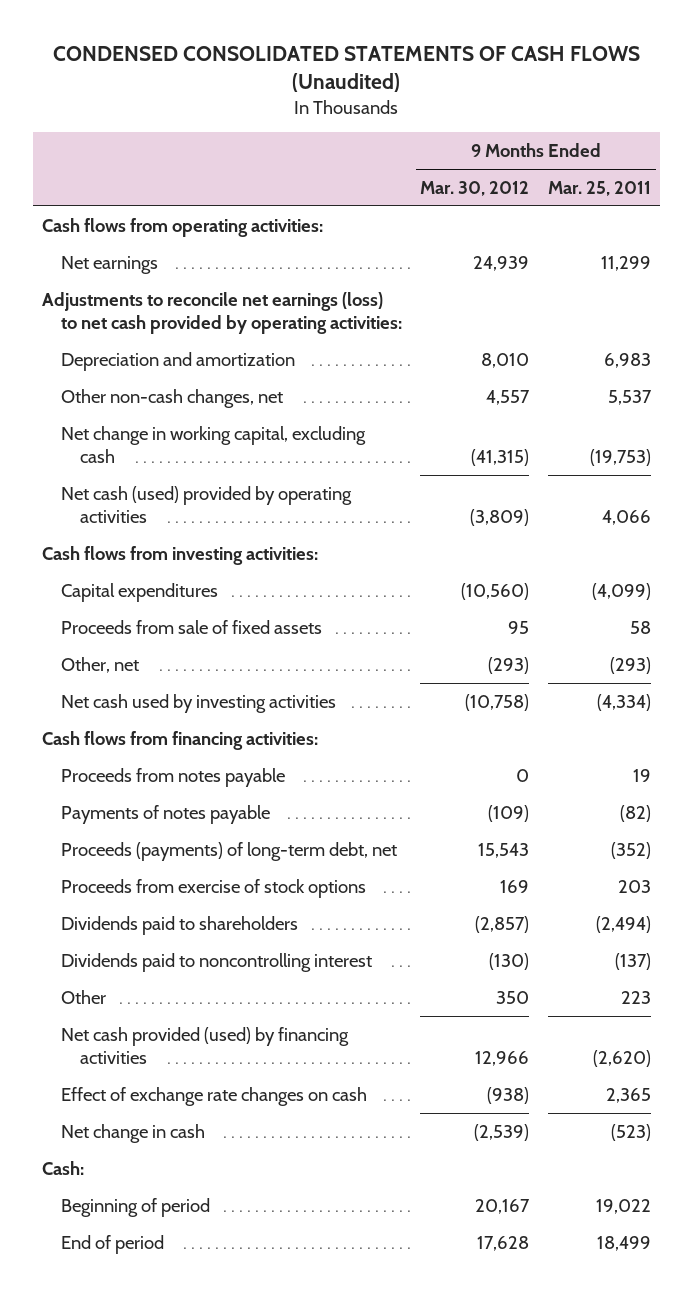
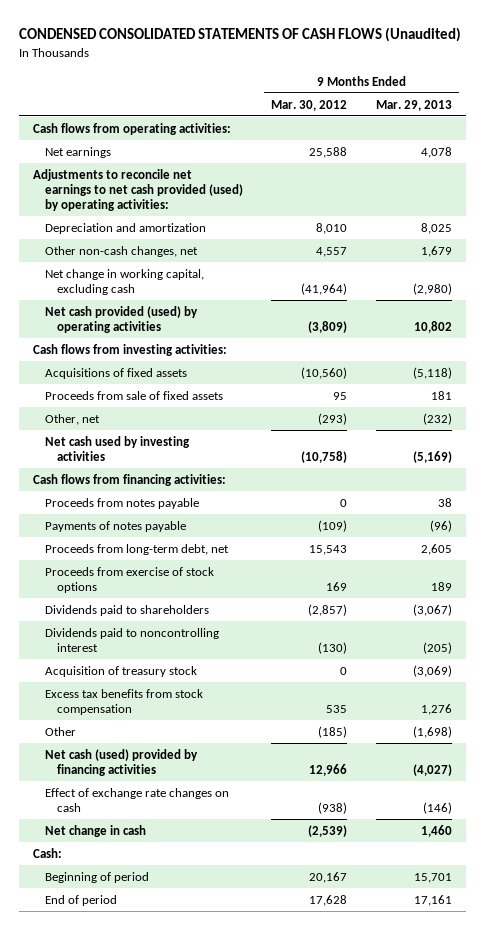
- | 9 Months Ended Mar. 30, 2012 | 9 Months Ended Mar. 25, 2011
+ | 9 Months Ended Mar. 30, 2012 | 9 Months Ended Mar. 29, 2013
- Net earnings | 24,939 | 11,299
- Adjustments to reconcile net earnings (loss) to net cash provided by operating activities:
+ Net earnings | 25,588 | 4,078
+ Adjustments to reconcile net earnings to net cash provided (used) by operating activities:
- Net change in working capital, excluding cash | (41,315) | (19,753)
- Net cash (used) provided by operating activities | (3,809) | 4,066
+ Net change in working capital, excluding cash | (41,964) | (2,980)
+ Net cash provided (used) by operating activities | (3,809) | 10,802
- Capital expenditures | (10,560) | (4,099)
+ Acquisitions of fixed assets | (10,560) | (5,118)
- Proceeds (payments) of long-term debt, net | 15,543 | (352)
+ Proceeds from long-term debt, net | 15,543 | 2,605
- Other | 350 | 223
- Net cash provided (used) by financing activities | 12,966 | (2,620)
+ Acquisition of treasury stock | 0 | (3,069)
+ Excess tax benefits from stock compensation | 535 | 1,276
+ Other | (185) | (1,698)
+ Net cash (used) provided by financing activities | 12,966 | (4,027)

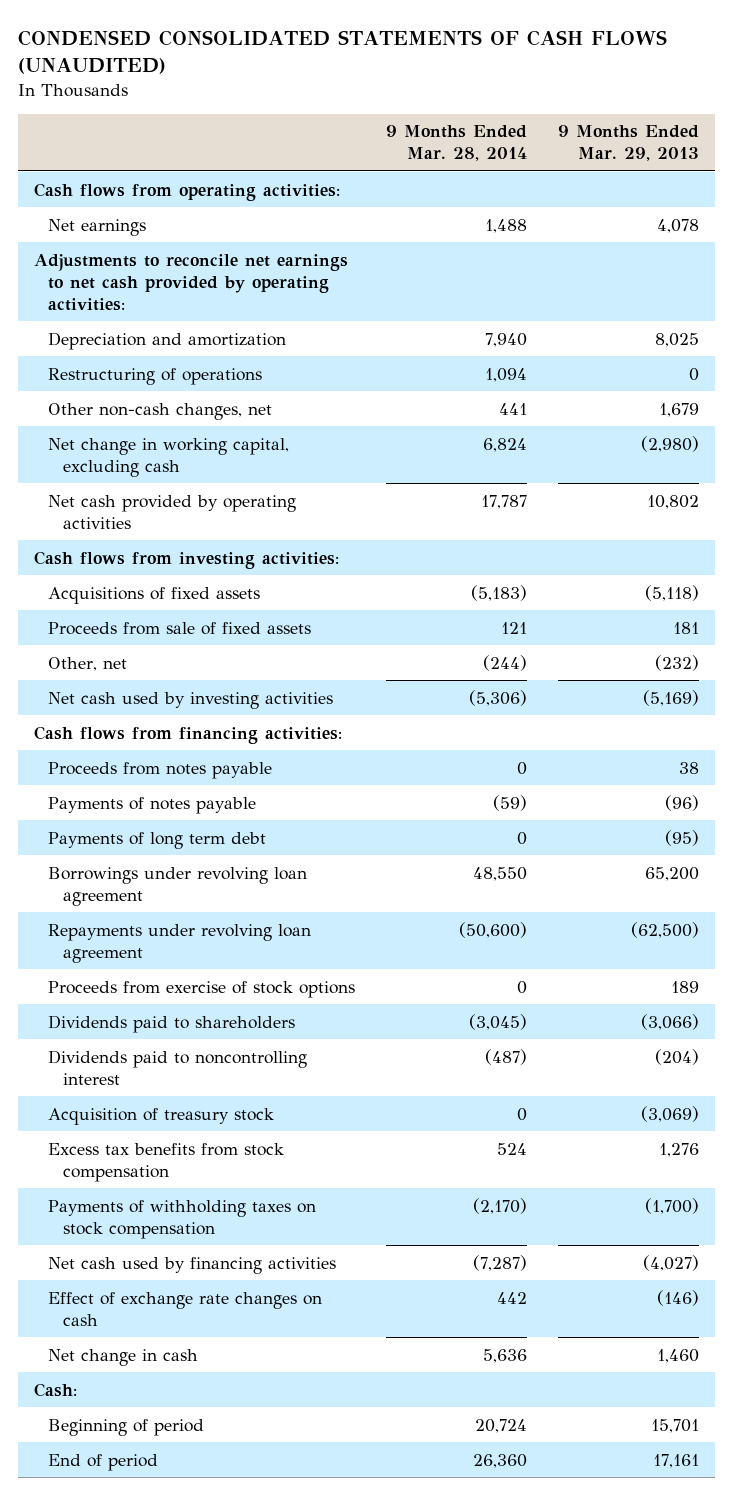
- CONDENSED CONSOLIDATED STATEMENTS OF CASH FLOWS (Unaudited)
+ CONDENSED CONSOLIDATED STATEMENTS OF CASH FLOWS (UNAUDITED)
- | 9 Months Ended Mar. 30, 2012 | 9 Months Ended Mar. 29, 2013
+ | 9 Months Ended Mar. 28, 2014 | 9 Months Ended Mar. 29, 2013
- Adjustments to reconcile net earnings to net cash provided (used) by operating activities:
+ Adjustments to reconcile net earnings to net cash provided by operating activities:
+ Restructuring of operations | 1,094 | 0
- Net cash provided (used) by operating activities | (3,809) | 10,802
+ Net cash provided by operating activities | 17,787 | 10,802
- Proceeds from long-term debt, net | 15,543 | 2,605
+ Payments of long term debt | 0 | (95)
+ Borrowings under revolving loan agreement | 48,550 | 65,200
+ Repayments under revolving loan agreement | (50,600) | (62,500)
- Dividends paid to shareholders | (2,857) | (3,067)
- Dividends paid to noncontrolling interest | (130) | (205)
+ Dividends paid to shareholders | (3,045) | (3,066)
+ Dividends paid to noncontrolling interest | (487) | (204)
- Other | (185) | (1,698)
- Net cash (used) provided by financing activities | 12,966 | (4,027)
+ Payments of withholding taxes on stock compensation | (2,170) | (1,700)
+ Net cash used by financing activities | (7,287) | (4,027)

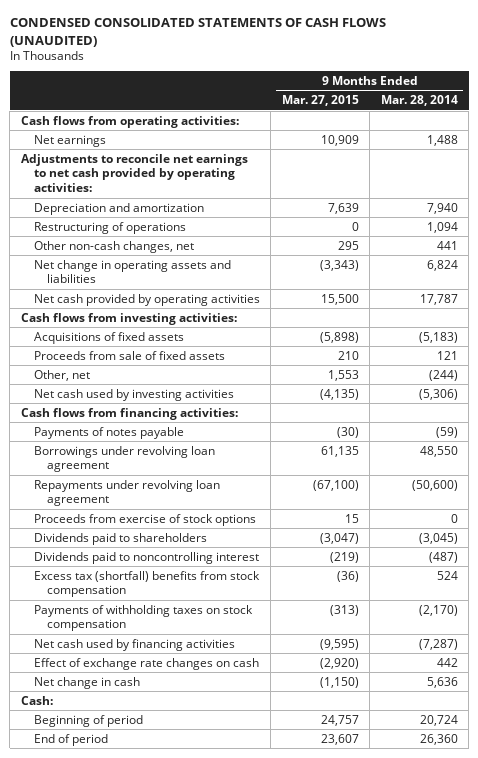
- | 9 Months Ended Mar. 28, 2014 | 9 Months Ended Mar. 29, 2013
+ | 9 Months Ended Mar. 27, 2015 | 9 Months Ended Mar. 28, 2014
- Net change in working capital, excluding cash | 6,824 | (2,980)
+ Net change in operating assets and liabilities | (3,343) | 6,824
- Proceeds from notes payable | 0 | 38
- Payments of long term debt | 0 | (95)
- Acquisition of treasury stock | 0 | (3,069)
- Excess tax benefits from stock compensation | 524 | 1,276
+ Excess tax (shortfall) benefits from stock compensation | (36) | 524

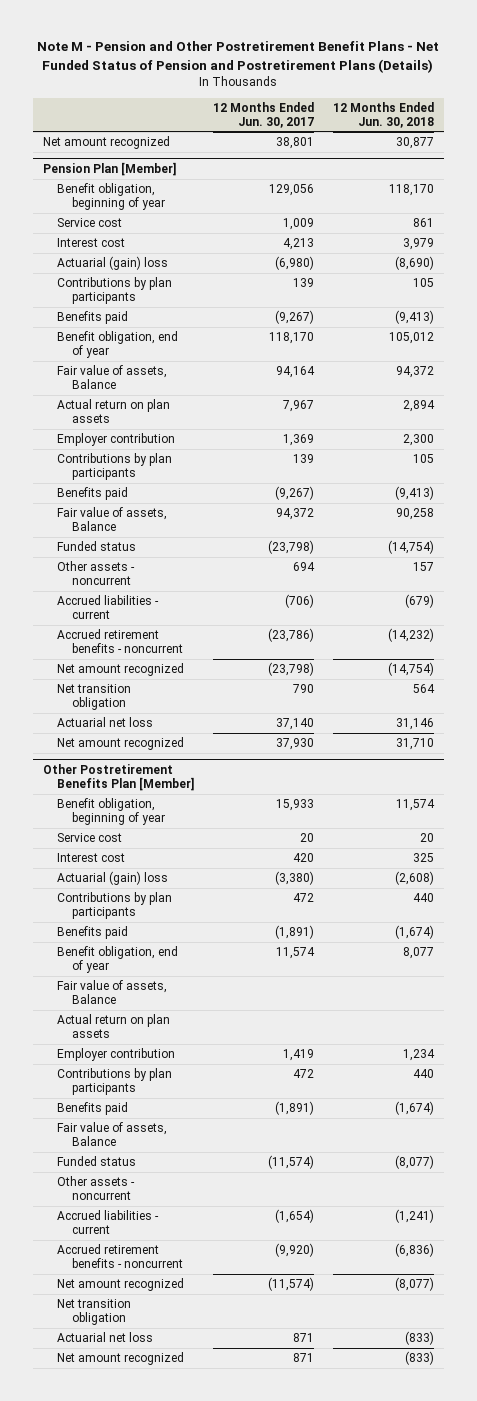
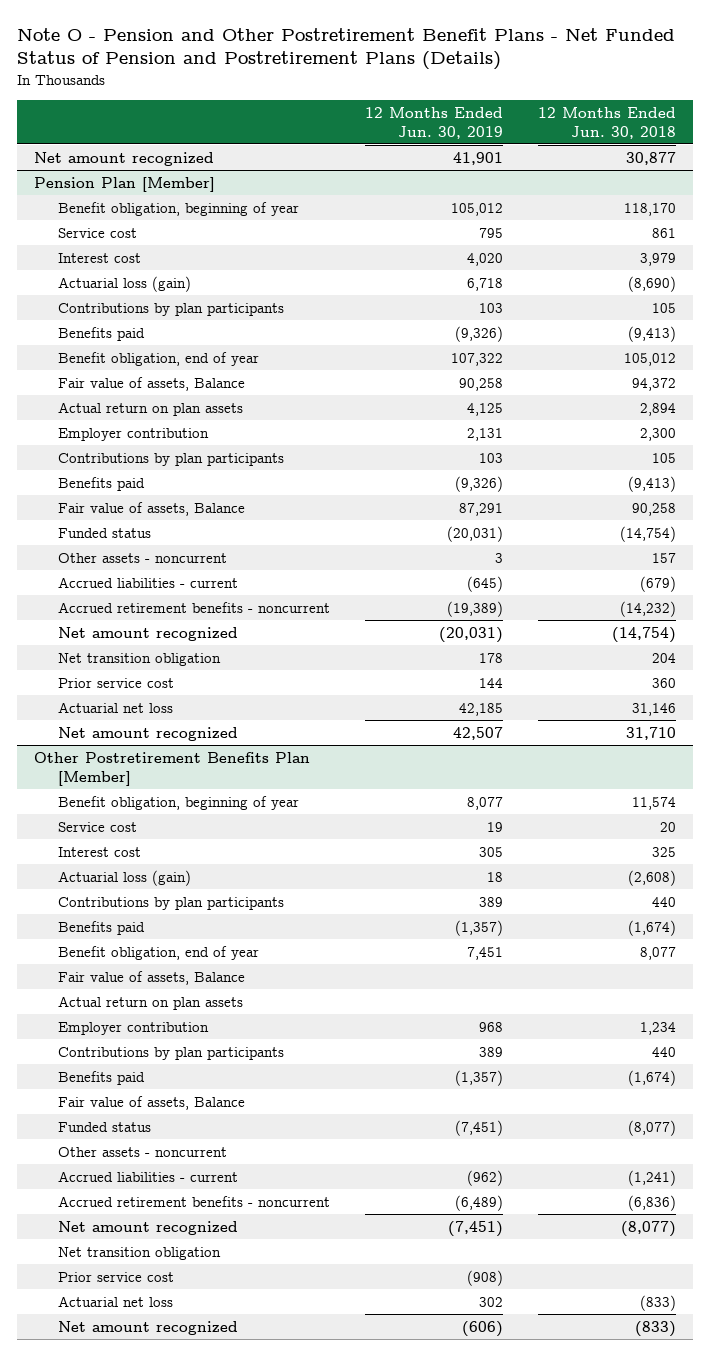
- Note M - Pension and Other Postretirement Benefit Plans - Net Funded Status of Pension and Postretirement Plans (Details)
+ Note O - Pension and Other Postretirement Benefit Plans - Net Funded Status of Pension and Postretirement Plans (Details)
- | 12 Months Ended Jun. 30, 2017 | 12 Months Ended Jun. 30, 2018
+ | 12 Months Ended Jun. 30, 2019 | 12 Months Ended Jun. 30, 2018
@ Pension Plan [Member]
- Actuarial (gain) loss | (6,980) | (8,690)
+ Actuarial loss (gain) | 6,718 | (8,690)
- Net transition obligation | 790 | 564
+ Net transition obligation | 178 | 204
+ Prior service cost | 144 | 360
@ Other Postretirement Benefits Plan [Member]
- Actuarial (gain) loss | (3,380) | (2,608)
+ Actuarial loss (gain) | 18 | (2,608)
+ Prior service cost | (908) |

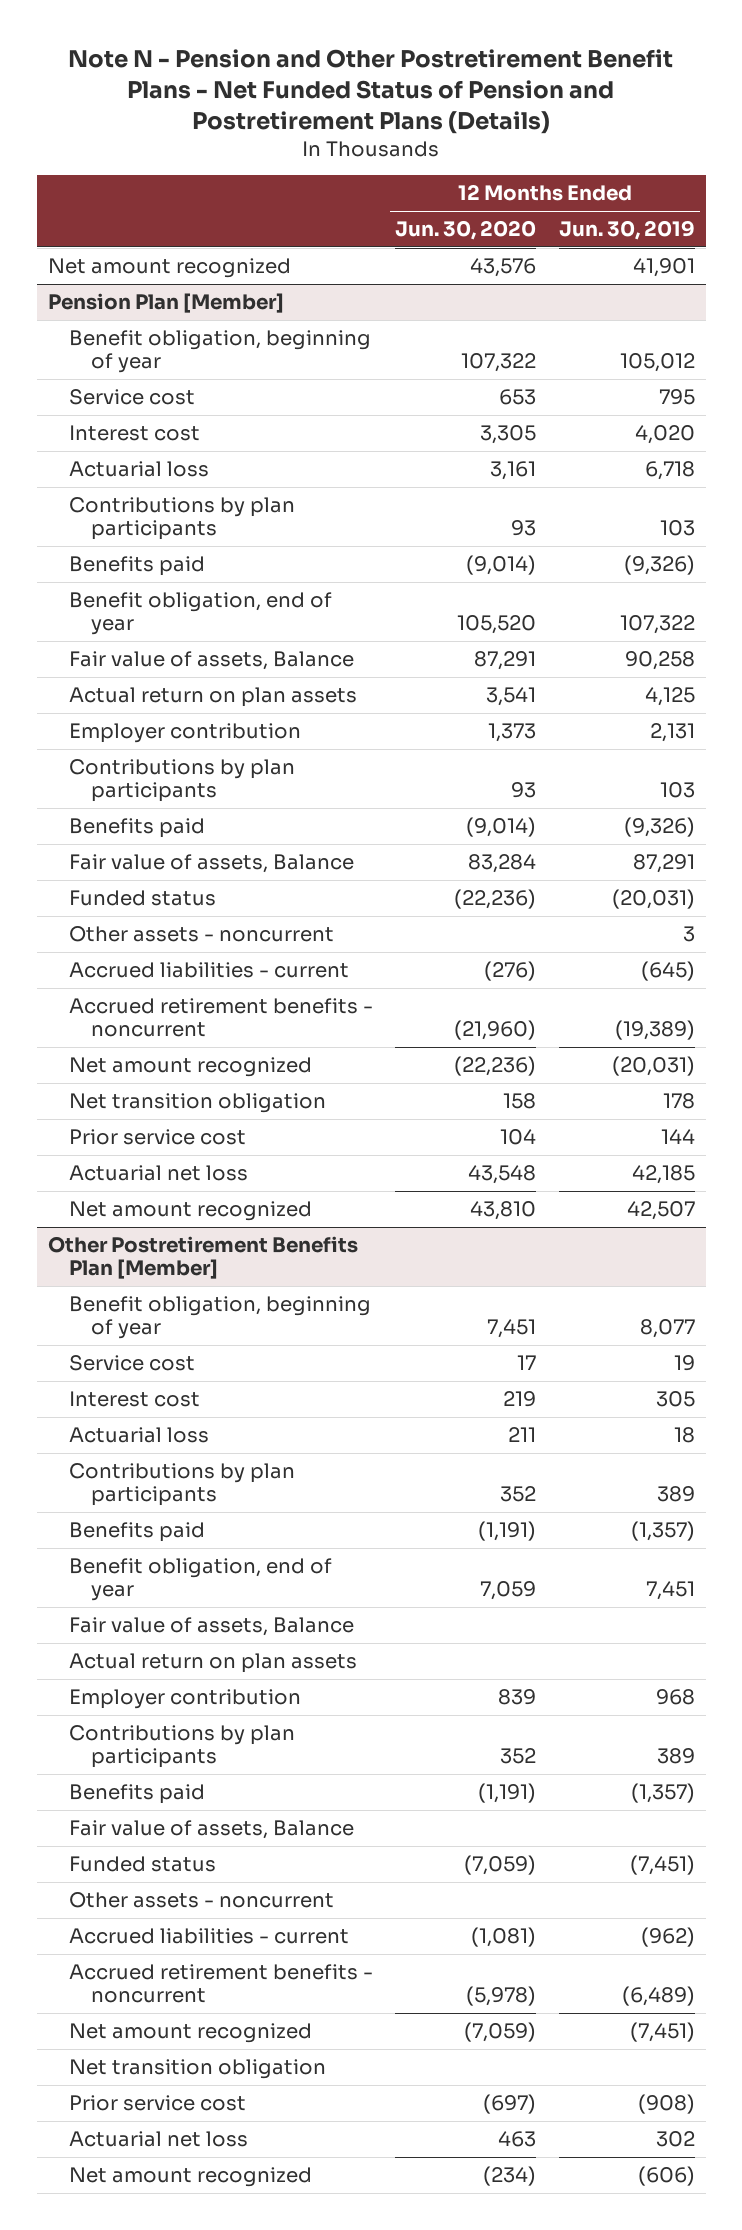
- Note O - Pension and Other Postretirement Benefit Plans - Net Funded Status of Pension and Postretirement Plans (Details)
+ Note N - Pension and Other Postretirement Benefit Plans - Net Funded Status of Pension and Postretirement Plans (Details)
- | 12 Months Ended Jun. 30, 2019 | 12 Months Ended Jun. 30, 2018
+ | 12 Months Ended Jun. 30, 2020 | 12 Months Ended Jun. 30, 2019
@ Pension Plan [Member]
- Actuarial loss (gain) | 6,718 | (8,690)
+ Actuarial loss | 3,161 | 6,718
@ Other Postretirement Benefits Plan [Member]
- Actuarial loss (gain) | 18 | (2,608)
+ Actuarial loss | 211 | 18

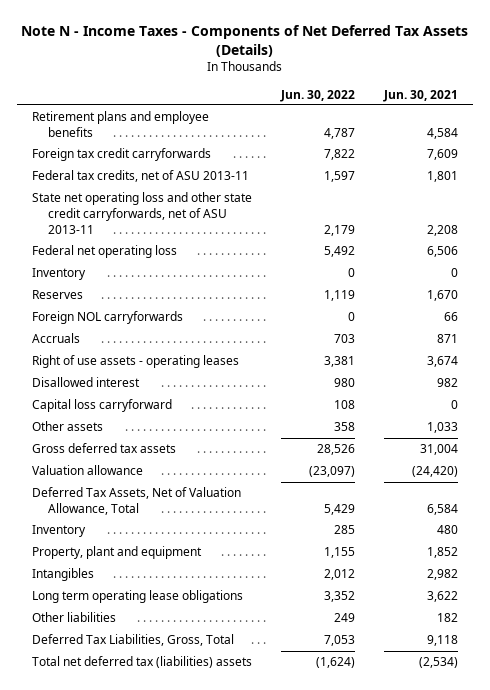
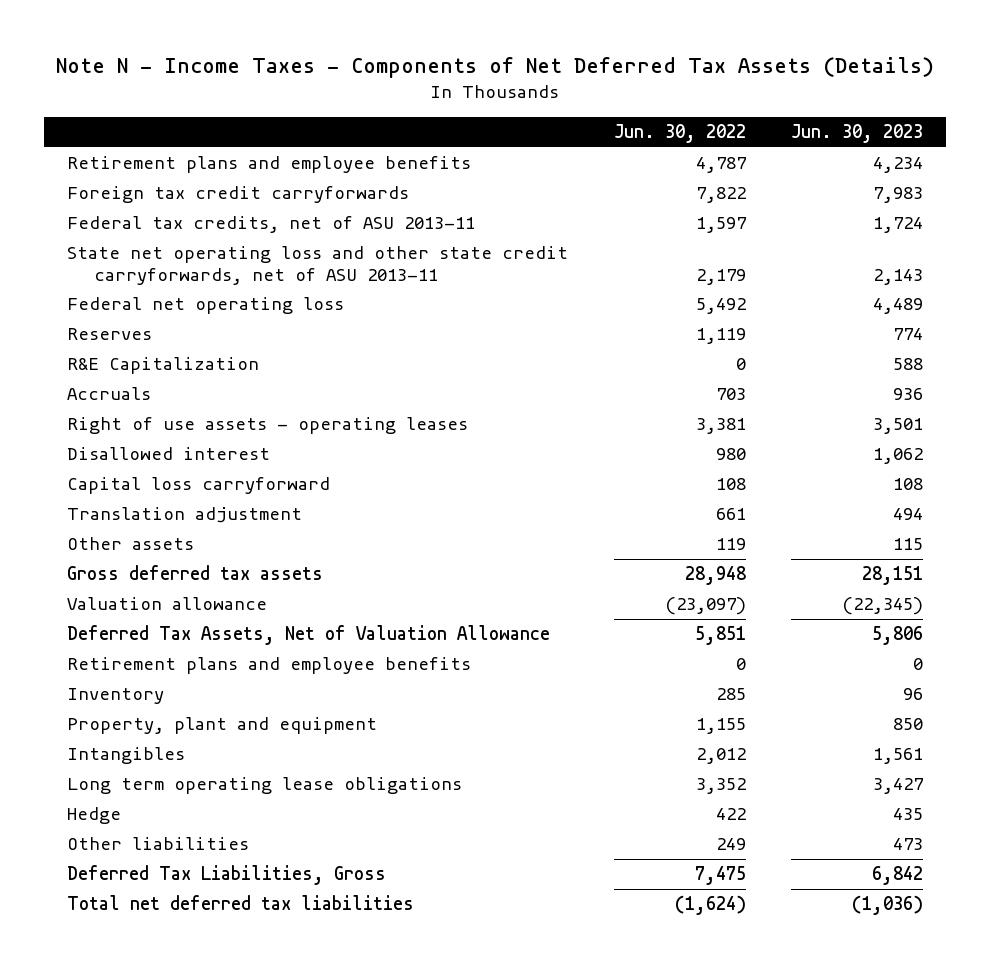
- | Jun. 30, 2022 | Jun. 30, 2021
+ | Jun. 30, 2022 | Jun. 30, 2023
- Inventory | 0 | 0
- Foreign NOL carryforwards | 0 | 66
+ R&E Capitalization | 0 | 588
- Other assets | 358 | 1,033
- Gross deferred tax assets | 28,526 | 31,004
+ Translation adjustment | 661 | 494
+ Other assets | 119 | 115
+ Gross deferred tax assets | 28,948 | 28,151
- Deferred Tax Assets, Net of Valuation Allowance, Total | 5,429 | 6,584
+ Deferred Tax Assets, Net of Valuation Allowance | 5,851 | 5,806
+ Retirement plans and employee benefits | 0 | 0
+ Hedge | 422 | 435
- Deferred Tax Liabilities, Gross, Total | 7,053 | 9,118
- Total net deferred tax (liabilities) assets | (1,624) | (2,534)
+ Deferred Tax Liabilities, Gross | 7,475 | 6,842
+ Total net deferred tax liabilities | (1,624) | (1,036)

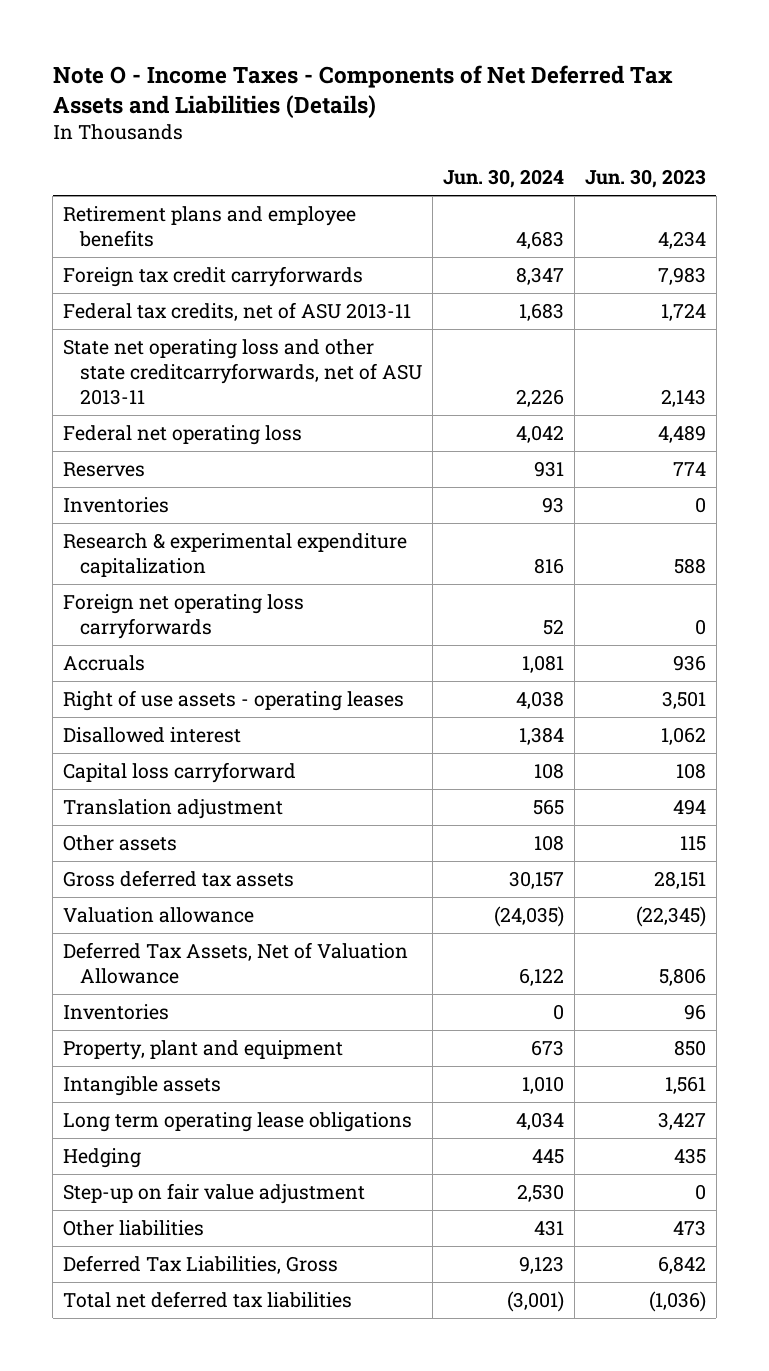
- Note N - Income Taxes - Components of Net Deferred Tax Assets (Details)
+ Note O - Income Taxes - Components of Net Deferred Tax Assets and Liabilities (Details)
- | Jun. 30, 2022 | Jun. 30, 2023
+ | Jun. 30, 2024 | Jun. 30, 2023
- State net operating loss and other state credit carryforwards, net of ASU 2013-11 | 2,179 | 2,143
+ State net operating loss and other state creditcarryforwards, net of ASU 2013-11 | 2,226 | 2,143
- R&E Capitalization | 0 | 588
+ Inventories | 93 | 0
+ Research & experimental expenditure capitalization | 816 | 588
+ Foreign net operating loss carryforwards | 52 | 0
- Retirement plans and employee benefits | 0 | 0
- Inventory | 285 | 96
+ Inventories | 0 | 96
- Intangibles | 2,012 | 1,561
+ Intangible assets | 1,010 | 1,561
- Hedge | 422 | 435
+ Hedging | 445 | 435
+ Step-up on fair value adjustment | 2,530 | 0

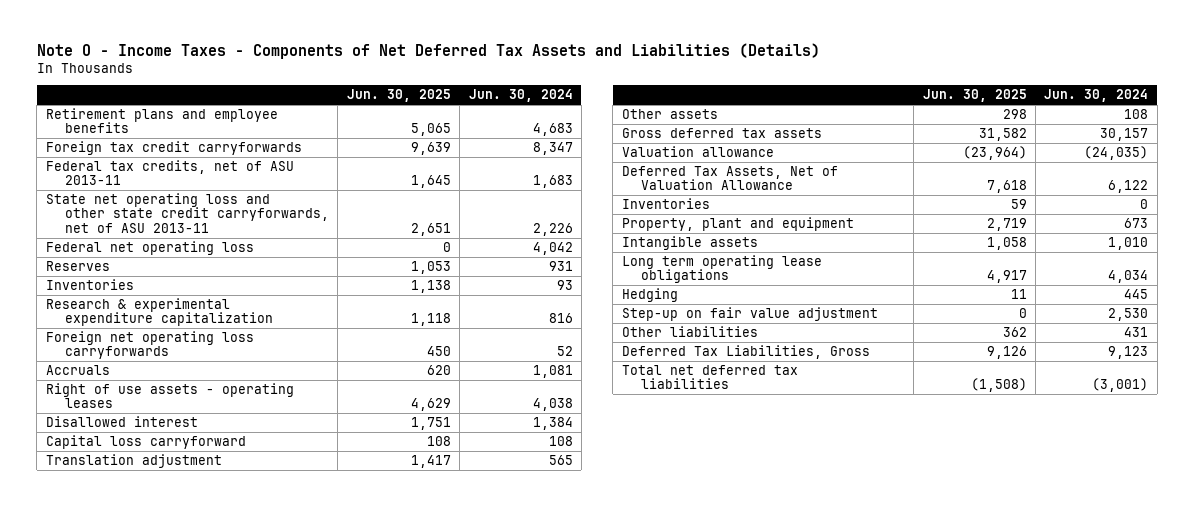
- | Jun. 30, 2024 | Jun. 30, 2023
+ | Jun. 30, 2025 | Jun. 30, 2024
- State net operating loss and other state creditcarryforwards, net of ASU 2013-11 | 2,226 | 2,143
+ State net operating loss and other state credit carryforwards, net of ASU 2013-11 | 2,651 | 2,226

